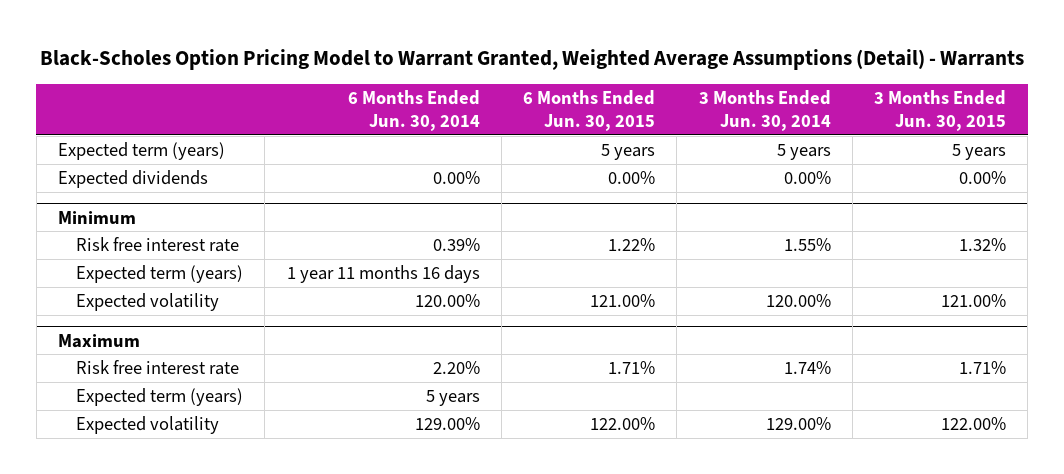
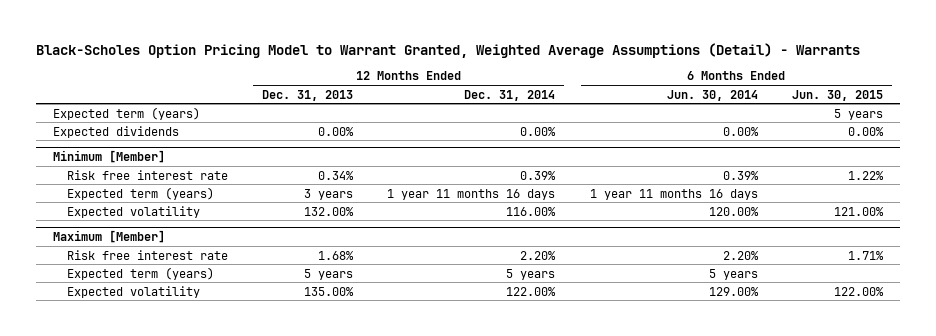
- | 6 Months Ended Jun. 30, 2014 | 6 Months Ended Jun. 30, 2015 | 3 Months Ended Jun. 30, 2014 | 3 Months Ended Jun. 30, 2015
+ | 12 Months Ended Dec. 31, 2013 | 12 Months Ended Dec. 31, 2014 | 6 Months Ended Jun. 30, 2014 | 6 Months Ended Jun. 30, 2015
- Minimum
+ Minimum [Member]
- Maximum
+ Maximum [Member]

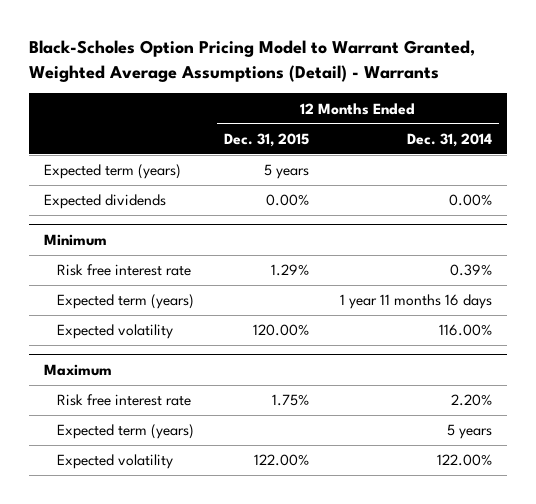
- | 12 Months Ended Dec. 31, 2013 | 12 Months Ended Dec. 31, 2014 | 6 Months Ended Jun. 30, 2014 | 6 Months Ended Jun. 30, 2015
+ | 12 Months Ended Dec. 31, 2015 | 12 Months Ended Dec. 31, 2014
- Minimum [Member]
+ Minimum
- Maximum [Member]
+ Maximum

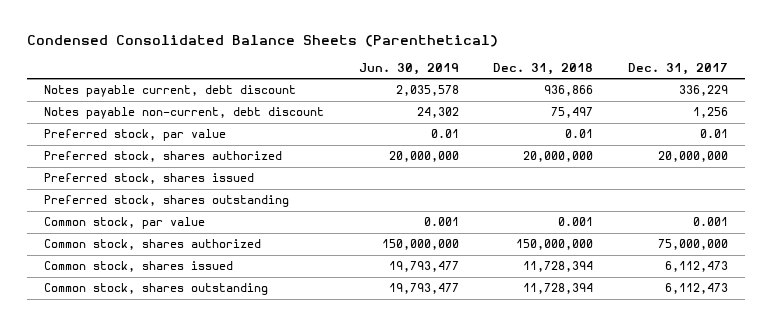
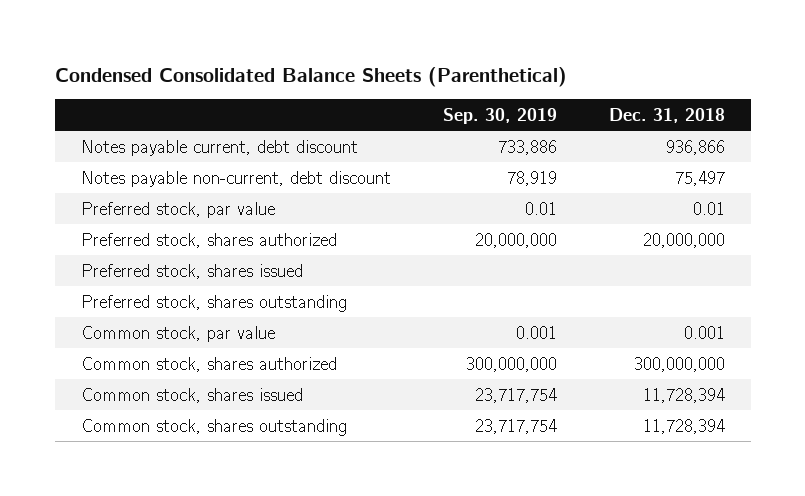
- | Jun. 30, 2019 | Dec. 31, 2018 | Dec. 31, 2017
+ | Sep. 30, 2019 | Dec. 31, 2018
- Common stock, shares authorized | 150,000,000 | 150,000,000 | 75,000,000
+ Common stock, shares authorized | 300,000,000 | 300,000,000

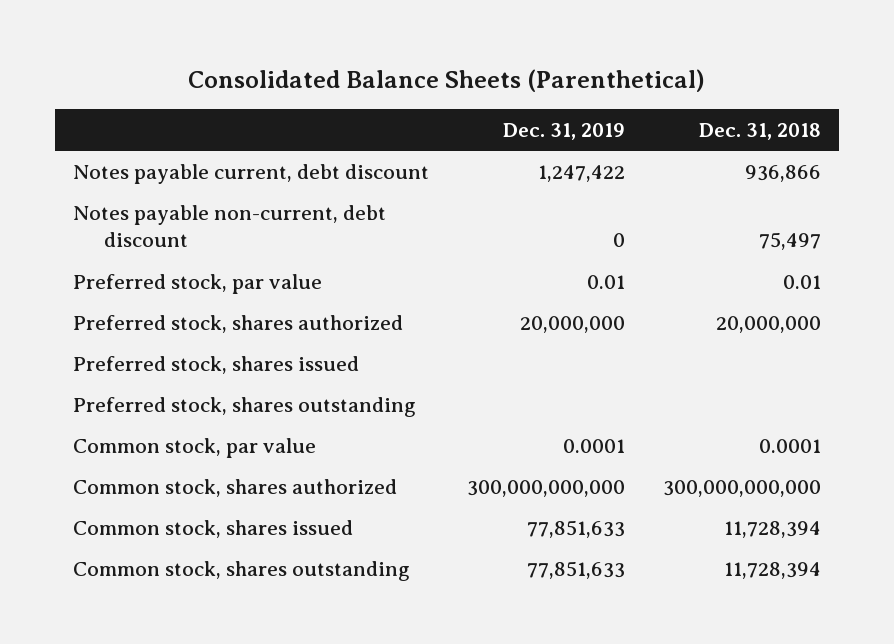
- Condensed Consolidated Balance Sheets (Parenthetical)
+ Consolidated Balance Sheets (Parenthetical)
- | Sep. 30, 2019 | Dec. 31, 2018
+ | Dec. 31, 2019 | Dec. 31, 2018
- Common stock, par value | 0.001 | 0.001
- Common stock, shares authorized | 300,000,000 | 300,000,000
+ Common stock, par value | 0.0001 | 0.0001
+ Common stock, shares authorized | 300,000,000,000 | 300,000,000,000

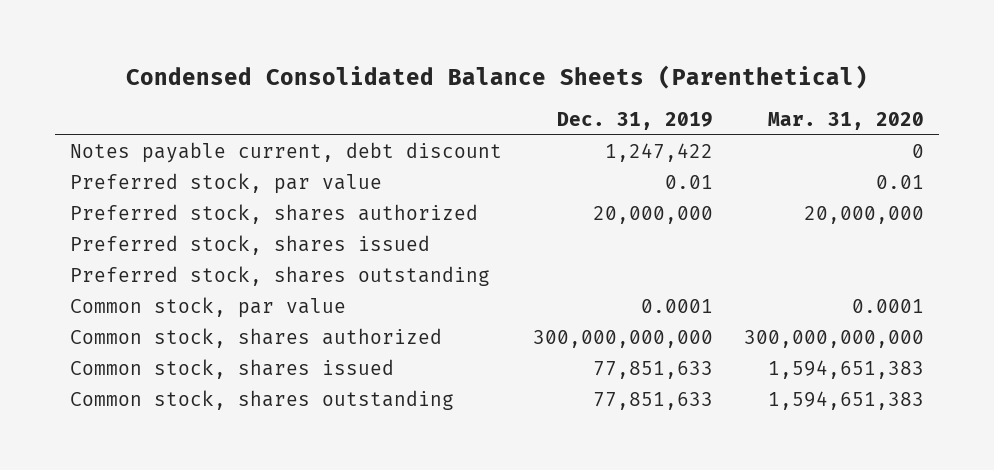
- Consolidated Balance Sheets (Parenthetical)
+ Condensed Consolidated Balance Sheets (Parenthetical)
- | Dec. 31, 2019 | Dec. 31, 2018
+ | Dec. 31, 2019 | Mar. 31, 2020
- Notes payable non-current, debt discount | 0 | 75,497

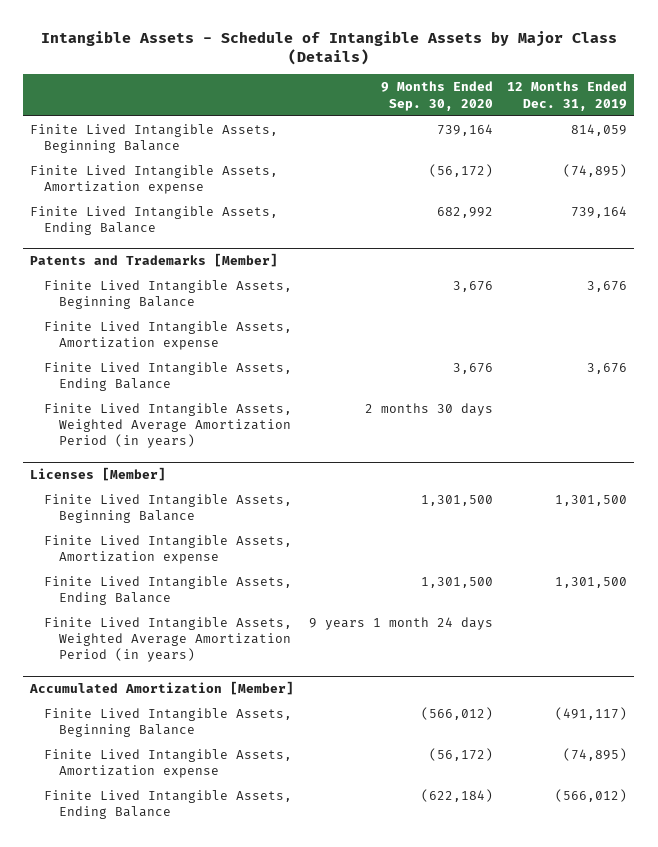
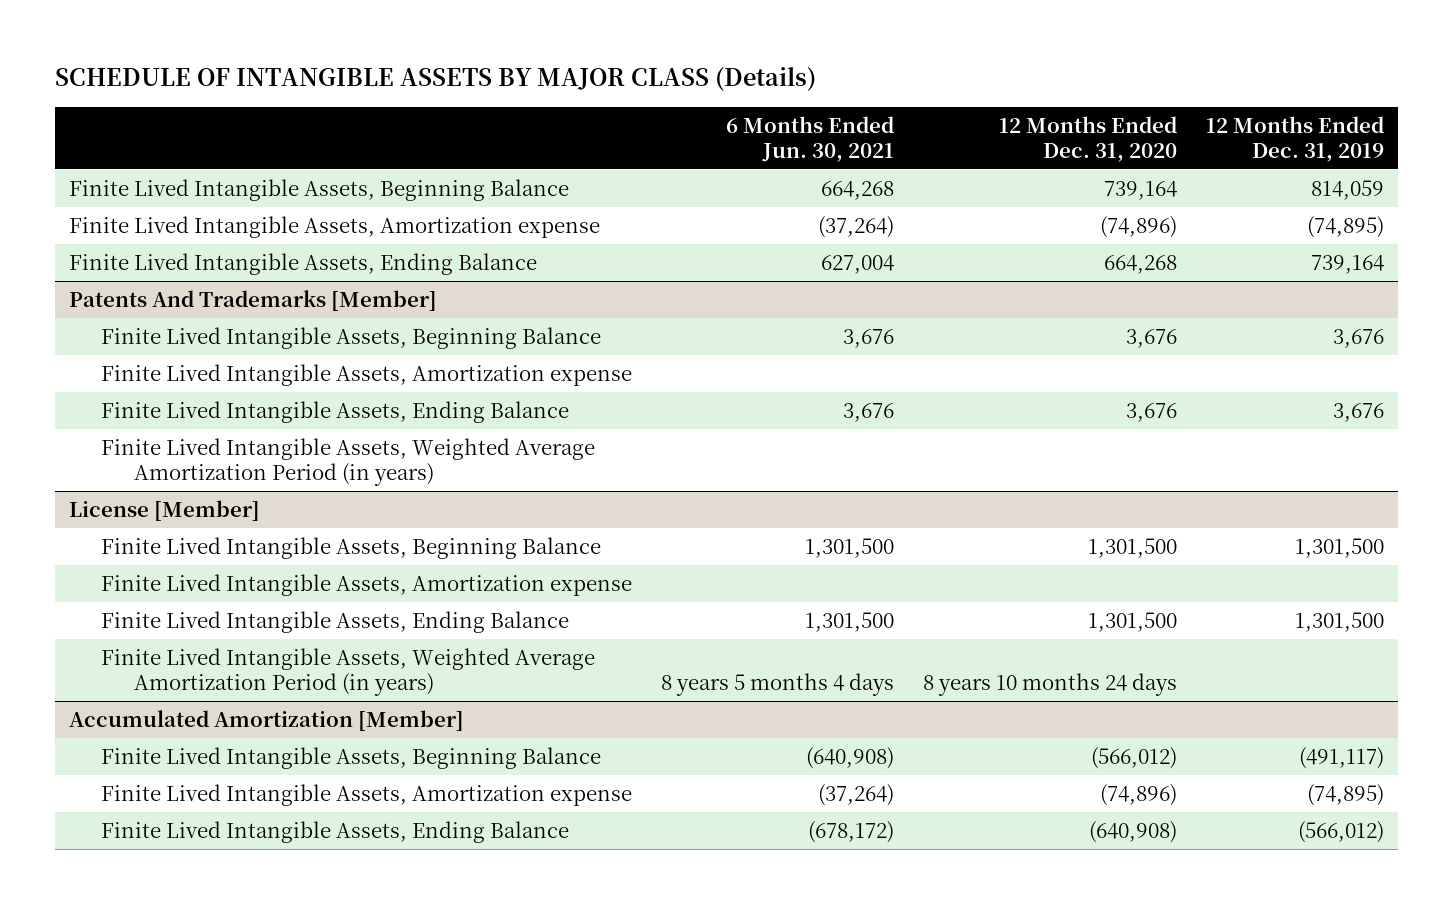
- Intangible Assets - Schedule of Intangible Assets by Major Class (Details)
+ SCHEDULE OF INTANGIBLE ASSETS BY MAJOR CLASS (Details)
- | 9 Months Ended Sep. 30, 2020 | 12 Months Ended Dec. 31, 2019
+ | 6 Months Ended Jun. 30, 2021 | 12 Months Ended Dec. 31, 2020 | 12 Months Ended Dec. 31, 2019
- Patents and Trademarks [Member]
+ Patents And Trademarks [Member]
- Licenses [Member]
+ License [Member]

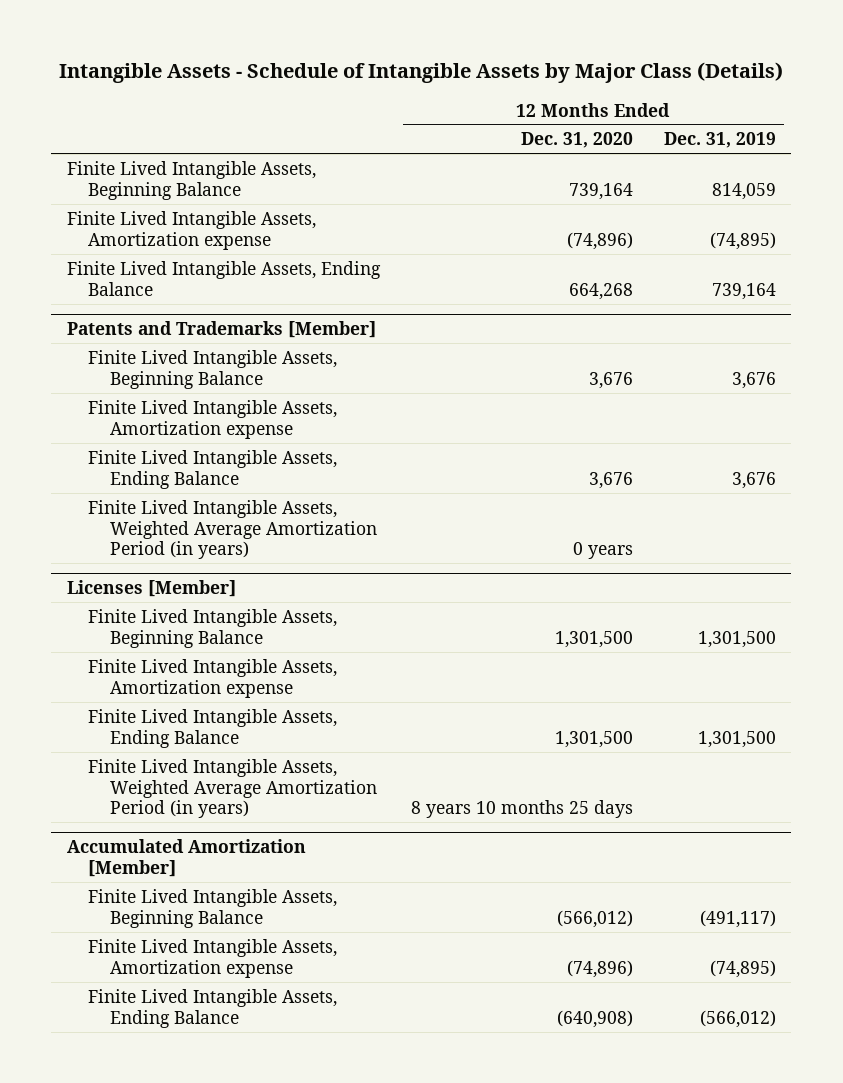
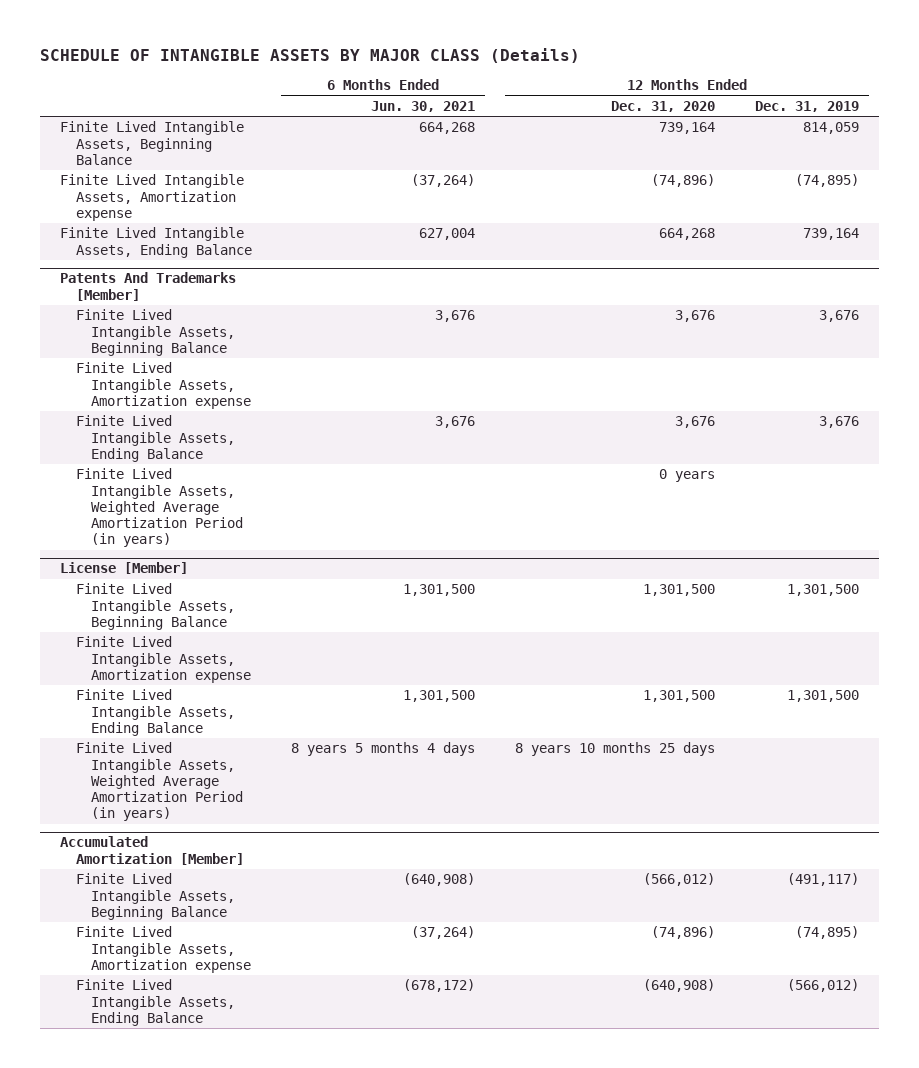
- Intangible Assets - Schedule of Intangible Assets by Major Class (Details)
+ SCHEDULE OF INTANGIBLE ASSETS BY MAJOR CLASS (Details)
- | 12 Months Ended Dec. 31, 2020 | 12 Months Ended Dec. 31, 2019
+ | 6 Months Ended Jun. 30, 2021 | 12 Months Ended Dec. 31, 2020 | 12 Months Ended Dec. 31, 2019
- Patents and Trademarks [Member]
+ Patents And Trademarks [Member]
- Licenses [Member]
+ License [Member]

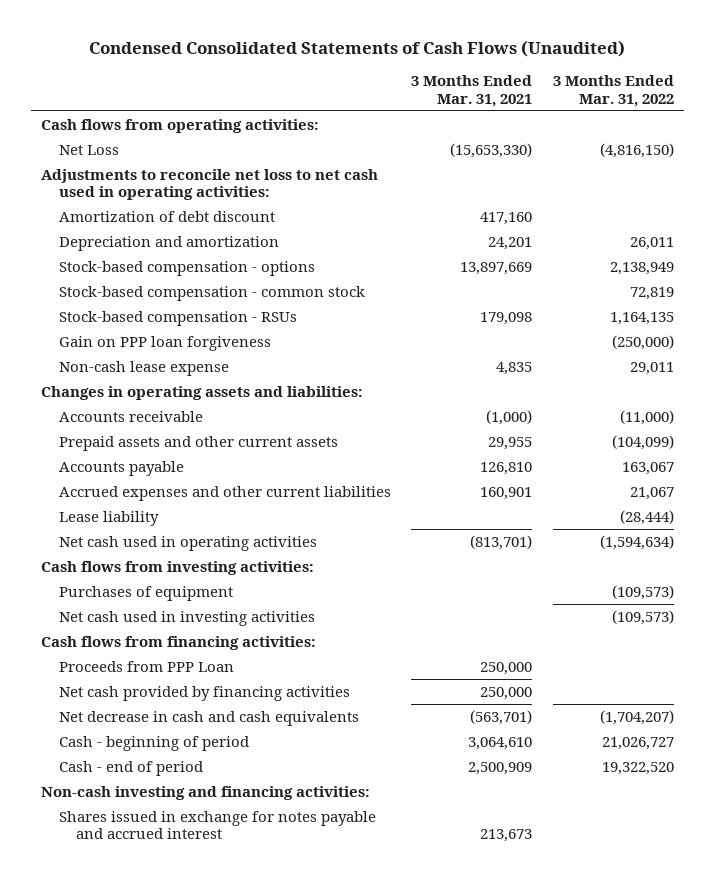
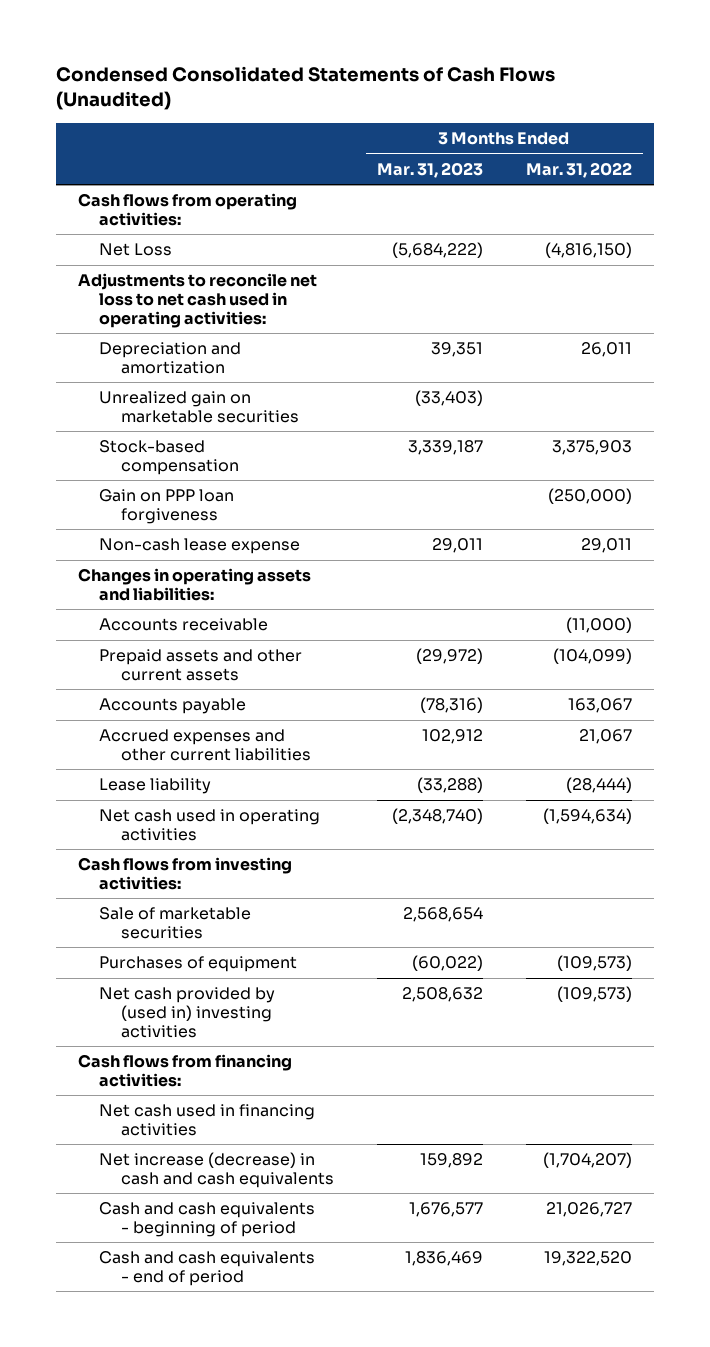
- | 3 Months Ended Mar. 31, 2021 | 3 Months Ended Mar. 31, 2022
+ | 3 Months Ended Mar. 31, 2023 | 3 Months Ended Mar. 31, 2022
- Amortization of debt discount | 417,160 |
- Stock-based compensation - options | 13,897,669 | 2,138,949
- Stock-based compensation - common stock | | 72,819
- Stock-based compensation - RSUs | 179,098 | 1,164,135
+ Unrealized gain on marketable securities | (33,403) |
+ Stock-based compensation | 3,339,187 | 3,375,903
+ Sale of marketable securities | 2,568,654 |
- Net cash used in investing activities | | (109,573)
+ Net cash provided by (used in) investing activities | 2,508,632 | (109,573)
- Proceeds from PPP Loan | 250,000 |
- Net cash provided by financing activities | 250,000 |
- Net decrease in cash and cash equivalents | (563,701) | (1,704,207)
- Cash - beginning of period | 3,064,610 | 21,026,727
- Cash - end of period | 2,500,909 | 19,322,520
- Non-cash investing and financing activities:
- Shares issued in exchange for notes payable and accrued interest | 213,673 |
+ Net cash used in financing activities
+ Net increase (decrease) in cash and cash equivalents | 159,892 | (1,704,207)
+ Cash and cash equivalents - beginning of period | 1,676,577 | 21,026,727
+ Cash and cash equivalents - end of period | 1,836,469 | 19,322,520

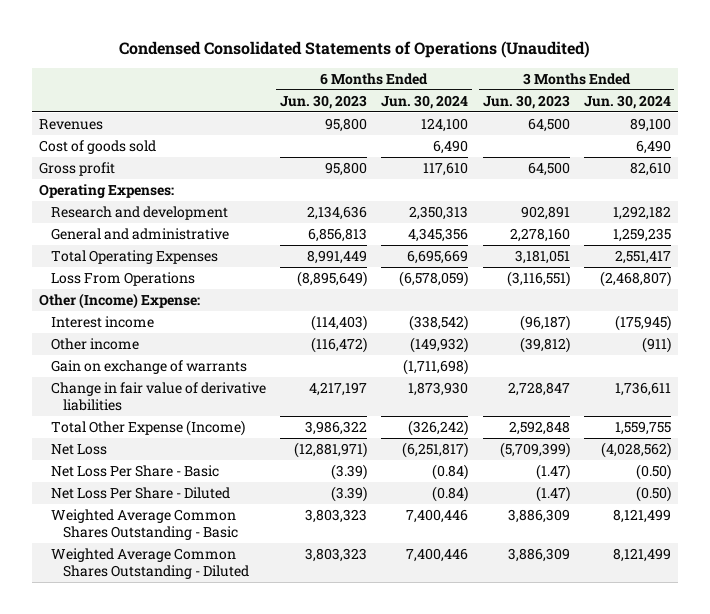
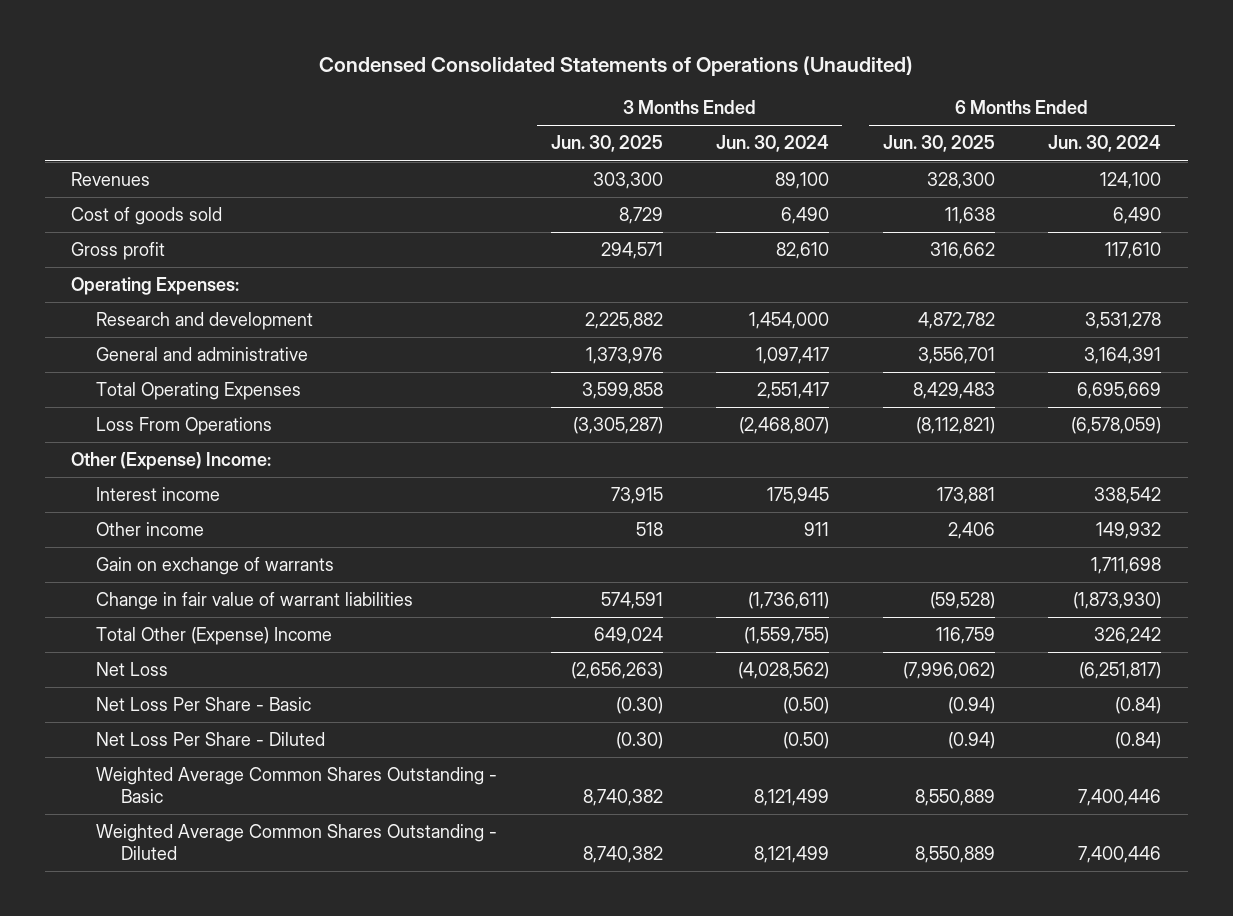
- | 6 Months Ended Jun. 30, 2023 | 6 Months Ended Jun. 30, 2024 | 3 Months Ended Jun. 30, 2023 | 3 Months Ended Jun. 30, 2024
+ | 3 Months Ended Jun. 30, 2025 | 3 Months Ended Jun. 30, 2024 | 6 Months Ended Jun. 30, 2025 | 6 Months Ended Jun. 30, 2024
- Research and development | 2,134,636 | 2,350,313 | 902,891 | 1,292,182
- General and administrative | 6,856,813 | 4,345,356 | 2,278,160 | 1,259,235
+ Research and development | 2,225,882 | 1,454,000 | 4,872,782 | 3,531,278
+ General and administrative | 1,373,976 | 1,097,417 | 3,556,701 | 3,164,391
- Other (Income) Expense:
- Interest income | (114,403) | (338,542) | (96,187) | (175,945)
- Other income | (116,472) | (149,932) | (39,812) | (911)
- Gain on exchange of warrants | | (1,711,698) | |
- Change in fair value of derivative liabilities | 4,217,197 | 1,873,930 | 2,728,847 | 1,736,611
- Total Other Expense (Income) | 3,986,322 | (326,242) | 2,592,848 | 1,559,755
+ Other (Expense) Income:
+ Interest income | 73,915 | 175,945 | 173,881 | 338,542
+ Other income | 518 | 911 | 2,406 | 149,932
+ Gain on exchange of warrants | | | | 1,711,698
+ Change in fair value of warrant liabilities | 574,591 | (1,736,611) | (59,528) | (1,873,930)
+ Total Other (Expense) Income | 649,024 | (1,559,755) | 116,759 | 326,242

